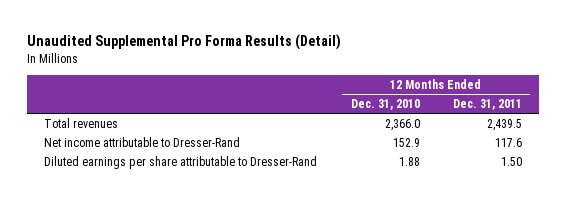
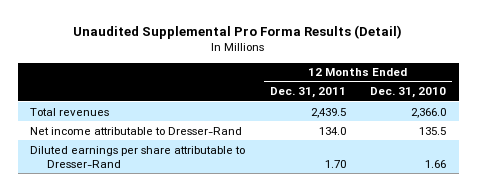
- | 12 Months Ended Dec. 31, 2010 | 12 Months Ended Dec. 31, 2011
+ | 12 Months Ended Dec. 31, 2011 | 12 Months Ended Dec. 31, 2010
- Net income attributable to Dresser-Rand | 152.9 | 117.6
- Diluted earnings per share attributable to Dresser-Rand | 1.88 | 1.50
+ Net income attributable to Dresser-Rand | 134.0 | 135.5
+ Diluted earnings per share attributable to Dresser-Rand | 1.70 | 1.66

